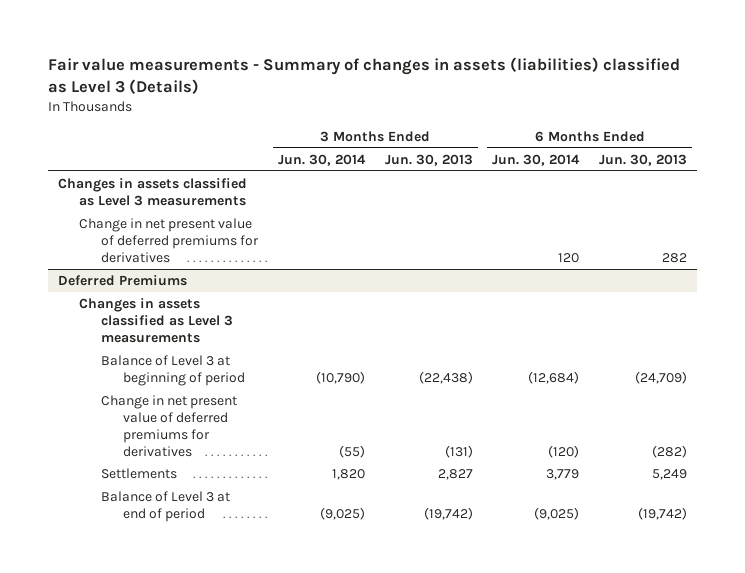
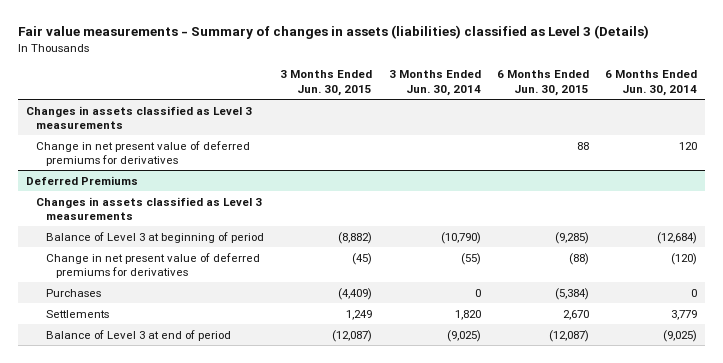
- | 3 Months Ended Jun. 30, 2014 | 3 Months Ended Jun. 30, 2013 | 6 Months Ended Jun. 30, 2014 | 6 Months Ended Jun. 30, 2013
+ | 3 Months Ended Jun. 30, 2015 | 3 Months Ended Jun. 30, 2014 | 6 Months Ended Jun. 30, 2015 | 6 Months Ended Jun. 30, 2014
@ Deferred Premiums
+ Purchases | (4,409) | 0 | (5,384) | 0

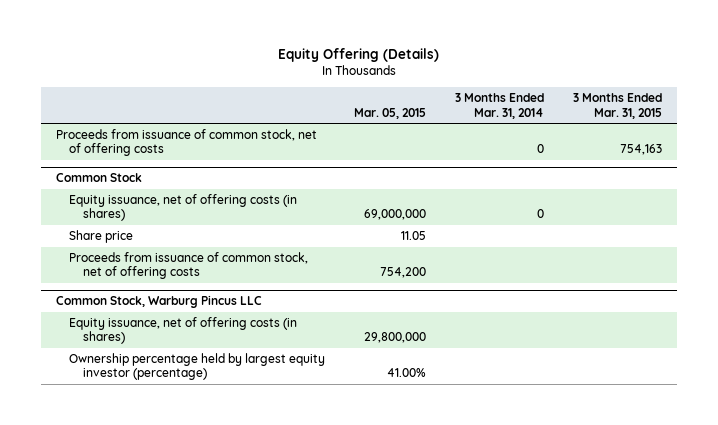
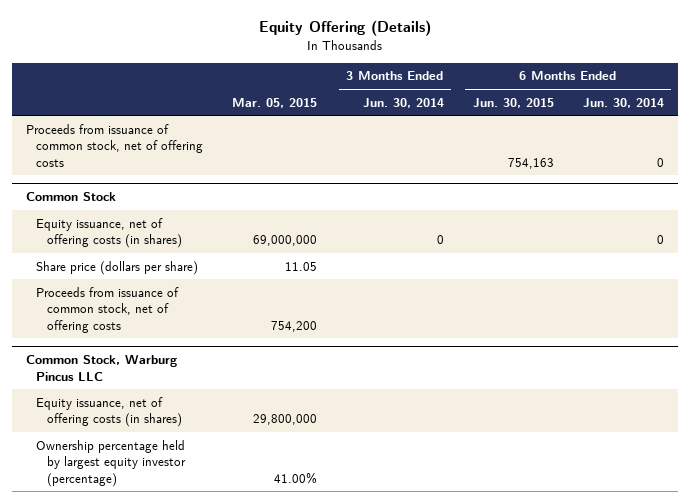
- | Mar. 05, 2015 | 3 Months Ended Mar. 31, 2014 | 3 Months Ended Mar. 31, 2015
+ | Mar. 05, 2015 | 3 Months Ended Jun. 30, 2014 | 6 Months Ended Jun. 30, 2015 | 6 Months Ended Jun. 30, 2014
@ Common Stock
- Share price | 11.05 | |
+ Share price (dollars per share) | 11.05 | | |

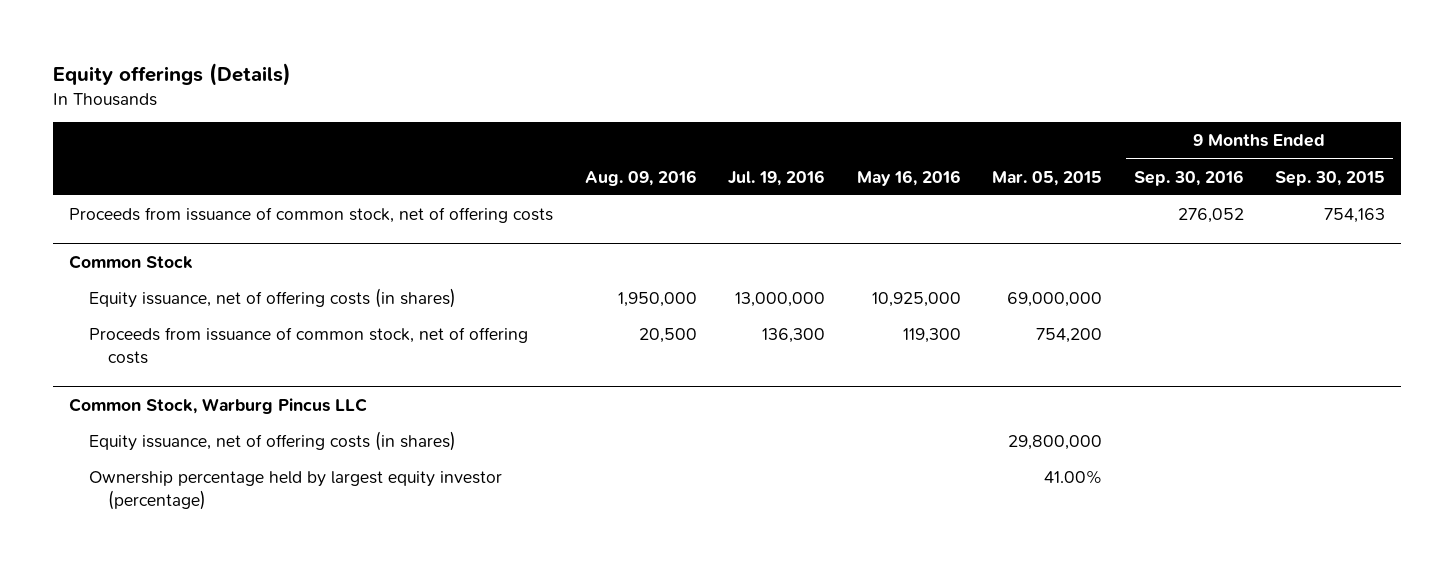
- Equity Offering (Details)
+ Equity offerings (Details)
- | Mar. 05, 2015 | 3 Months Ended Jun. 30, 2014 | 6 Months Ended Jun. 30, 2015 | 6 Months Ended Jun. 30, 2014
+ | Aug. 09, 2016 | Jul. 19, 2016 | May 16, 2016 | Mar. 05, 2015 | 9 Months Ended Sep. 30, 2016 | 9 Months Ended Sep. 30, 2015
@ Common Stock
- Share price (dollars per share) | 11.05 | | |

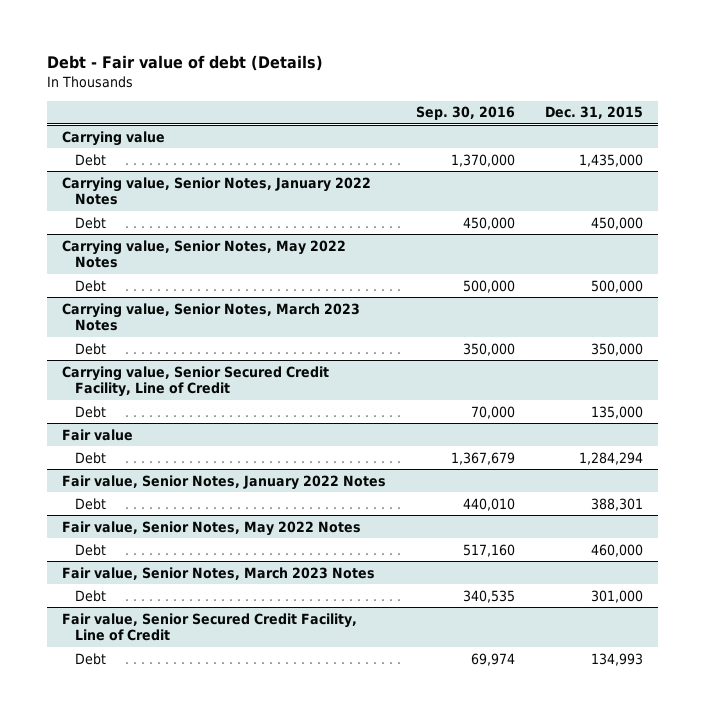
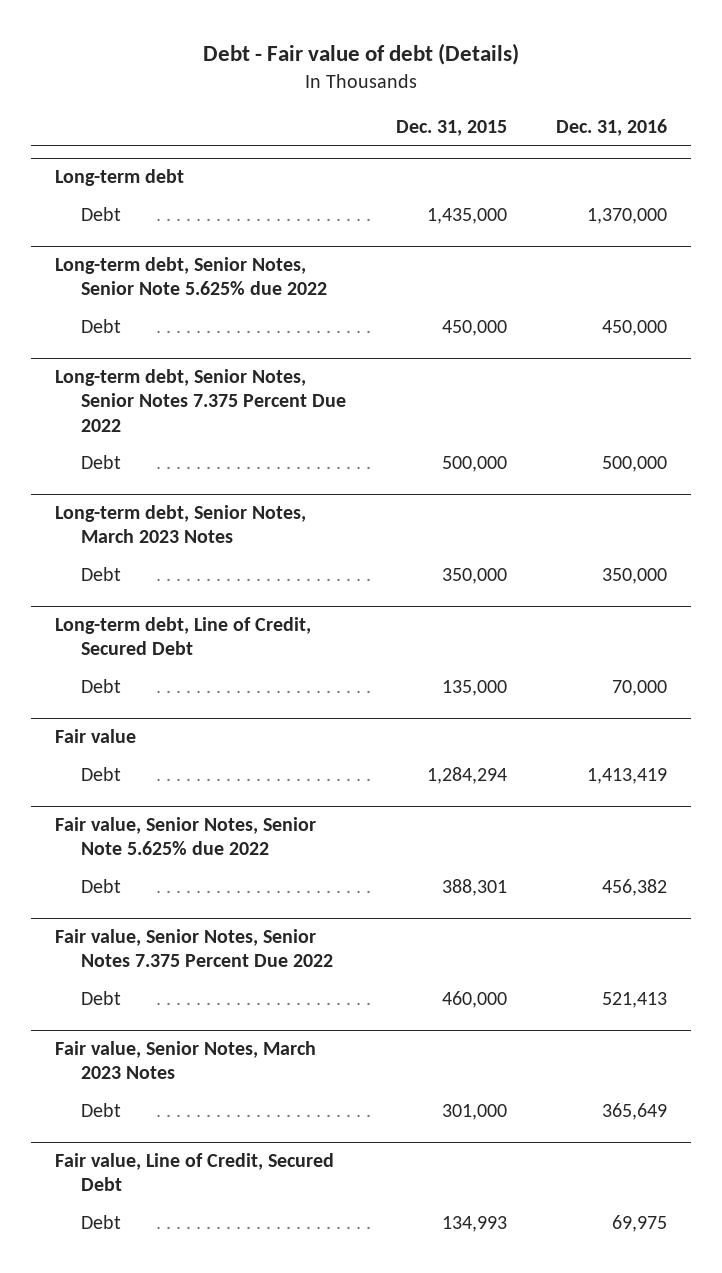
- | Sep. 30, 2016 | Dec. 31, 2015
+ | Dec. 31, 2015 | Dec. 31, 2016
- Carrying value
+ Long-term debt
- Carrying value, Senior Notes, January 2022 Notes
+ Long-term debt, Senior Notes, Senior Note 5.625% due 2022
- Carrying value, Senior Notes, May 2022 Notes
+ Long-term debt, Senior Notes, Senior Notes 7.375 Percent Due 2022
- Carrying value, Senior Notes, March 2023 Notes
+ Long-term debt, Senior Notes, March 2023 Notes
- Carrying value, Senior Secured Credit Facility, Line of Credit
+ Long-term debt, Line of Credit, Secured Debt
- Fair value, Senior Notes, January 2022 Notes
+ Fair value, Senior Notes, Senior Note 5.625% due 2022
- Fair value, Senior Notes, May 2022 Notes
+ Fair value, Senior Notes, Senior Notes 7.375 Percent Due 2022
- Fair value, Senior Secured Credit Facility, Line of Credit
+ Fair value, Line of Credit, Secured Debt

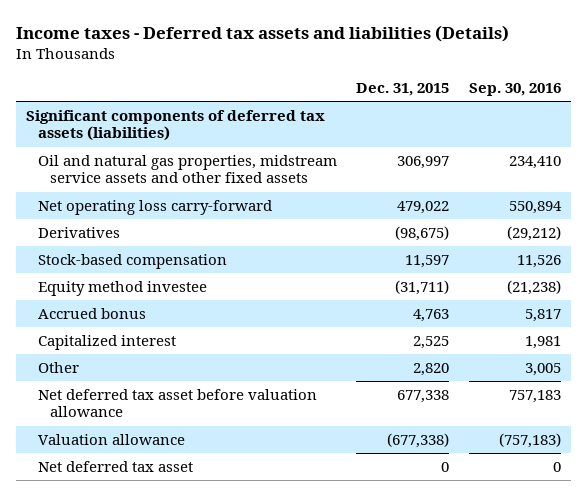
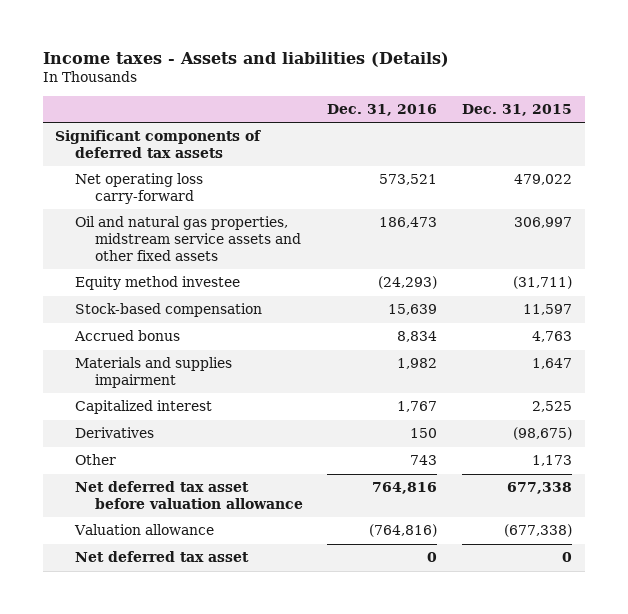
- Income taxes - Deferred tax assets and liabilities (Details)
+ Income taxes - Assets and liabilities (Details)
- | Dec. 31, 2015 | Sep. 30, 2016
+ | Dec. 31, 2016 | Dec. 31, 2015
- Significant components of deferred tax assets (liabilities)
+ Significant components of deferred tax assets
moved down: Oil and natural gas properties, midstream service assets and other fixed assets | 186,473 | 306,997
moved down: Stock-based compensation | 15,639 | 11,597
+ Materials and supplies impairment | 1,982 | 1,647
- Other | 2,820 | 3,005
moved down: Derivatives | 150 | (98,675)
+ Other | 743 | 1,173

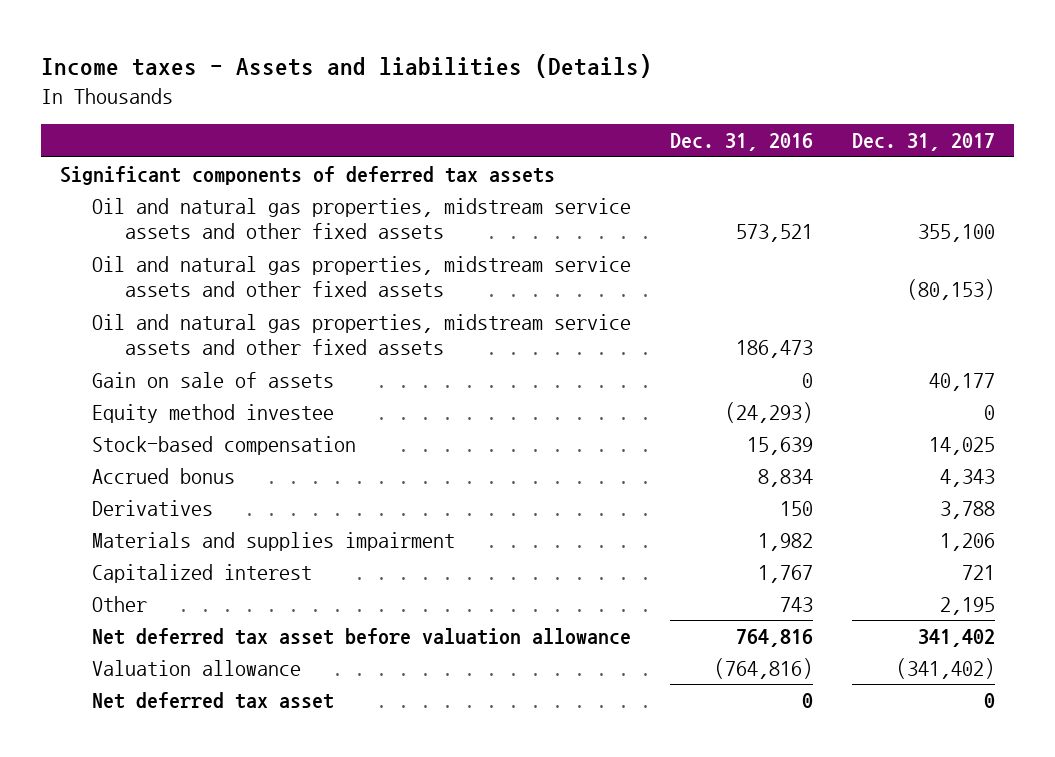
- | Dec. 31, 2016 | Dec. 31, 2015
+ | Dec. 31, 2016 | Dec. 31, 2017
- Net operating loss carry-forward | 573,521 | 479,022
+ Oil and natural gas properties, midstream service assets and other fixed assets | 573,521 | 355,100
+ Oil and natural gas properties, midstream service assets and other fixed assets | | (80,153)
+ Gain on sale of assets | 0 | 40,177
moved up: Derivatives | 150 | 3,788

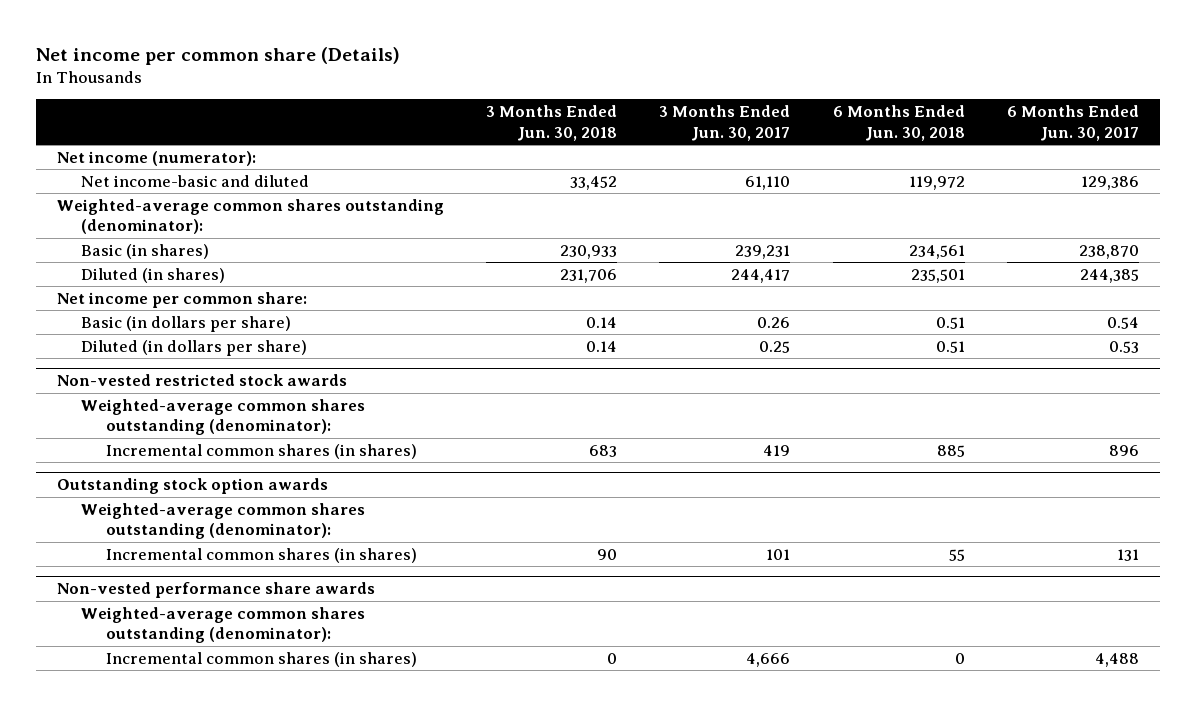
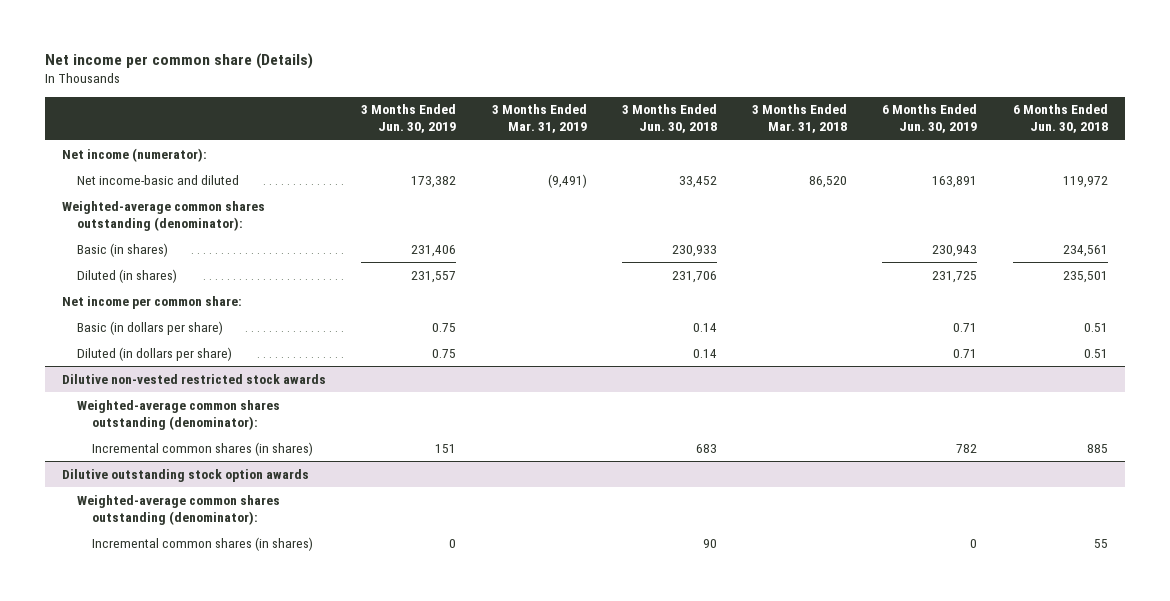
- | 3 Months Ended Jun. 30, 2018 | 3 Months Ended Jun. 30, 2017 | 6 Months Ended Jun. 30, 2018 | 6 Months Ended Jun. 30, 2017
+ | 3 Months Ended Jun. 30, 2019 | 3 Months Ended Mar. 31, 2019 | 3 Months Ended Jun. 30, 2018 | 3 Months Ended Mar. 31, 2018 | 6 Months Ended Jun. 30, 2019 | 6 Months Ended Jun. 30, 2018
- Non-vested restricted stock awards
+ Dilutive non-vested restricted stock awards
- Outstanding stock option awards
+ Dilutive outstanding stock option awards
- Non-vested performance share awards
- Weighted-average common shares outstanding (denominator):
- Incremental common shares (in shares) | 0 | 4,666 | 0 | 4,488

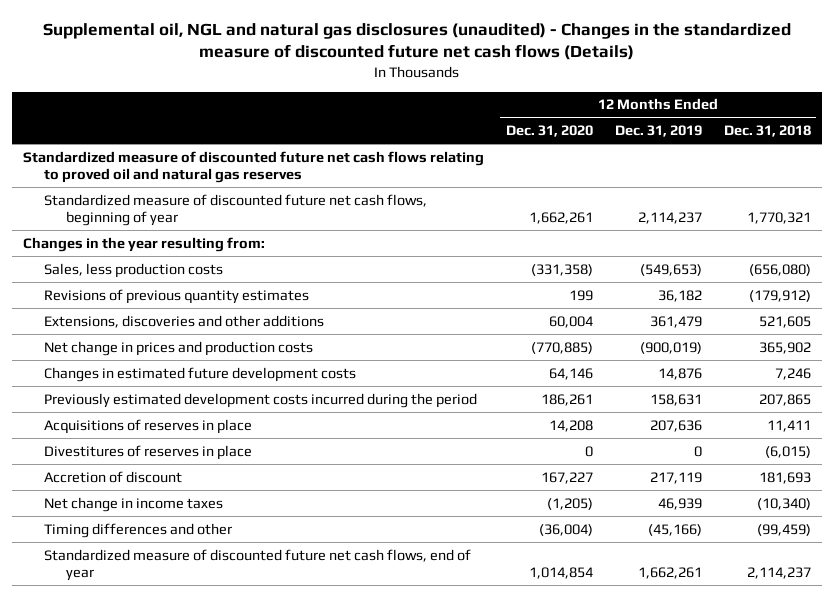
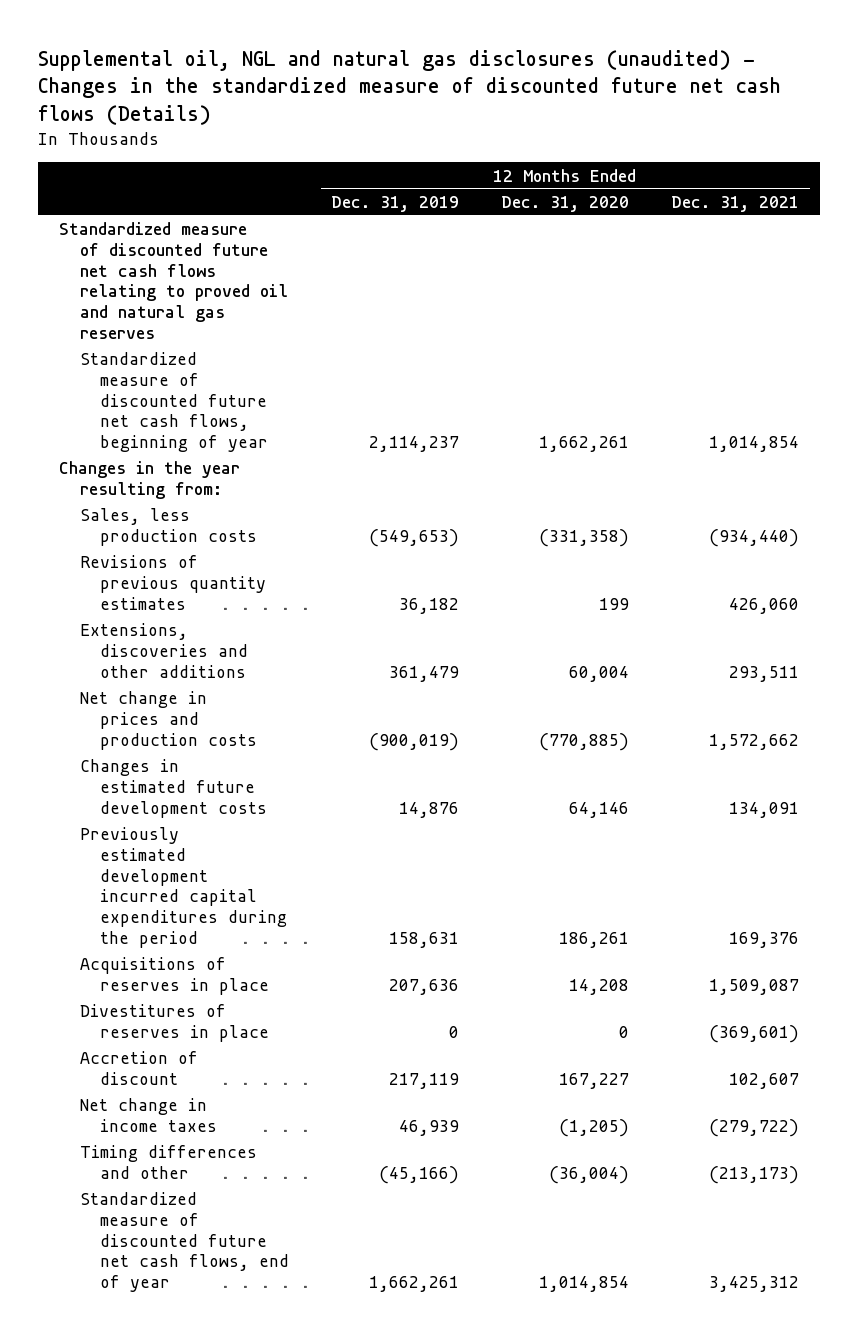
- | 12 Months Ended Dec. 31, 2020 | 12 Months Ended Dec. 31, 2019 | 12 Months Ended Dec. 31, 2018
+ | 12 Months Ended Dec. 31, 2019 | 12 Months Ended Dec. 31, 2020 | 12 Months Ended Dec. 31, 2021
- Previously estimated development costs incurred during the period | 186,261 | 158,631 | 207,865
+ Previously estimated development incurred capital expenditures during the period | 158,631 | 186,261 | 169,376

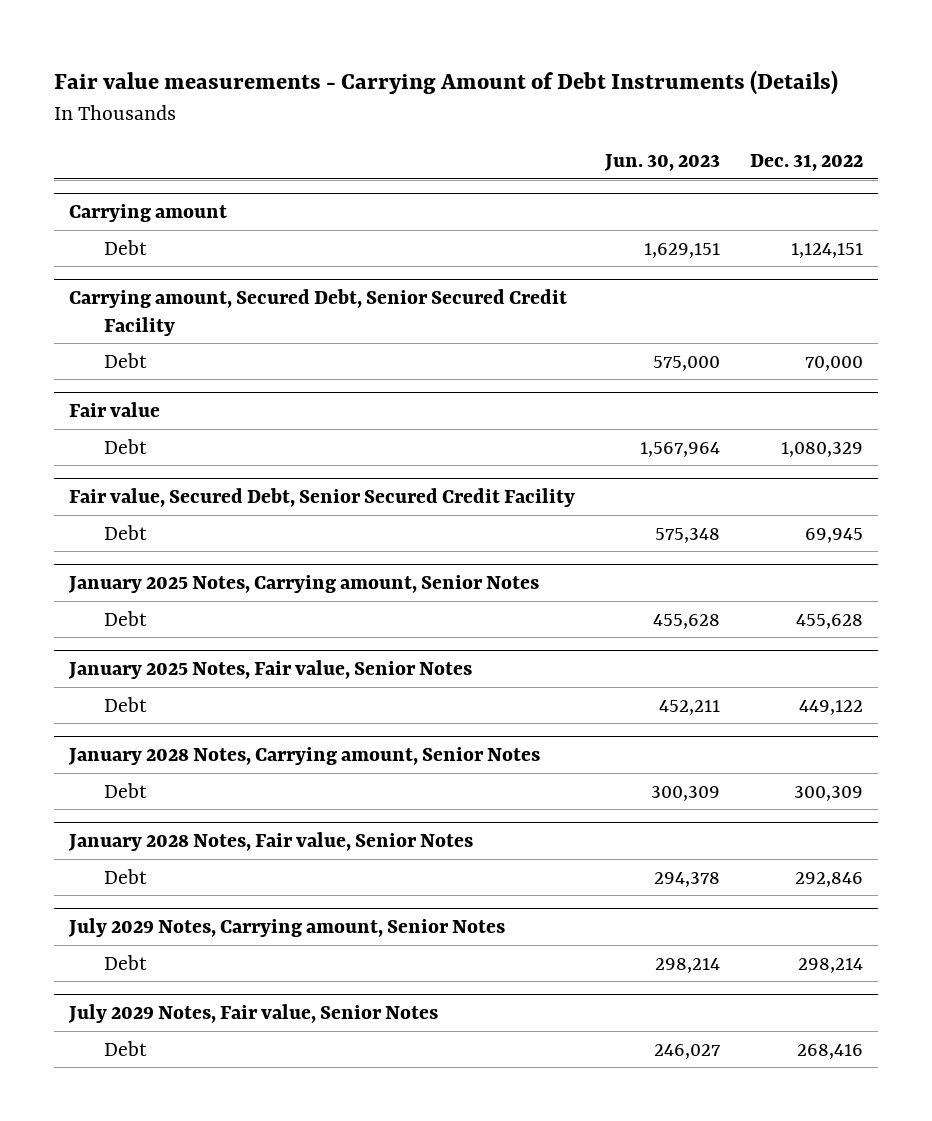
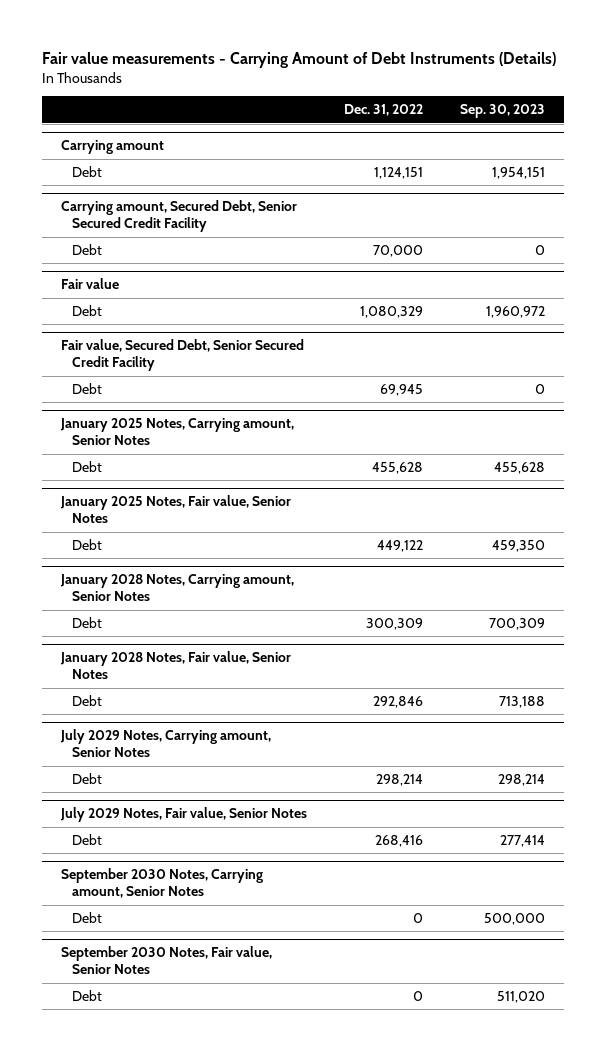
- | Jun. 30, 2023 | Dec. 31, 2022
+ | Dec. 31, 2022 | Sep. 30, 2023
+ September 2030 Notes, Carrying amount, Senior Notes
+ Debt | 0 | 500,000
+ September 2030 Notes, Fair value, Senior Notes
+ Debt | 0 | 511,020

